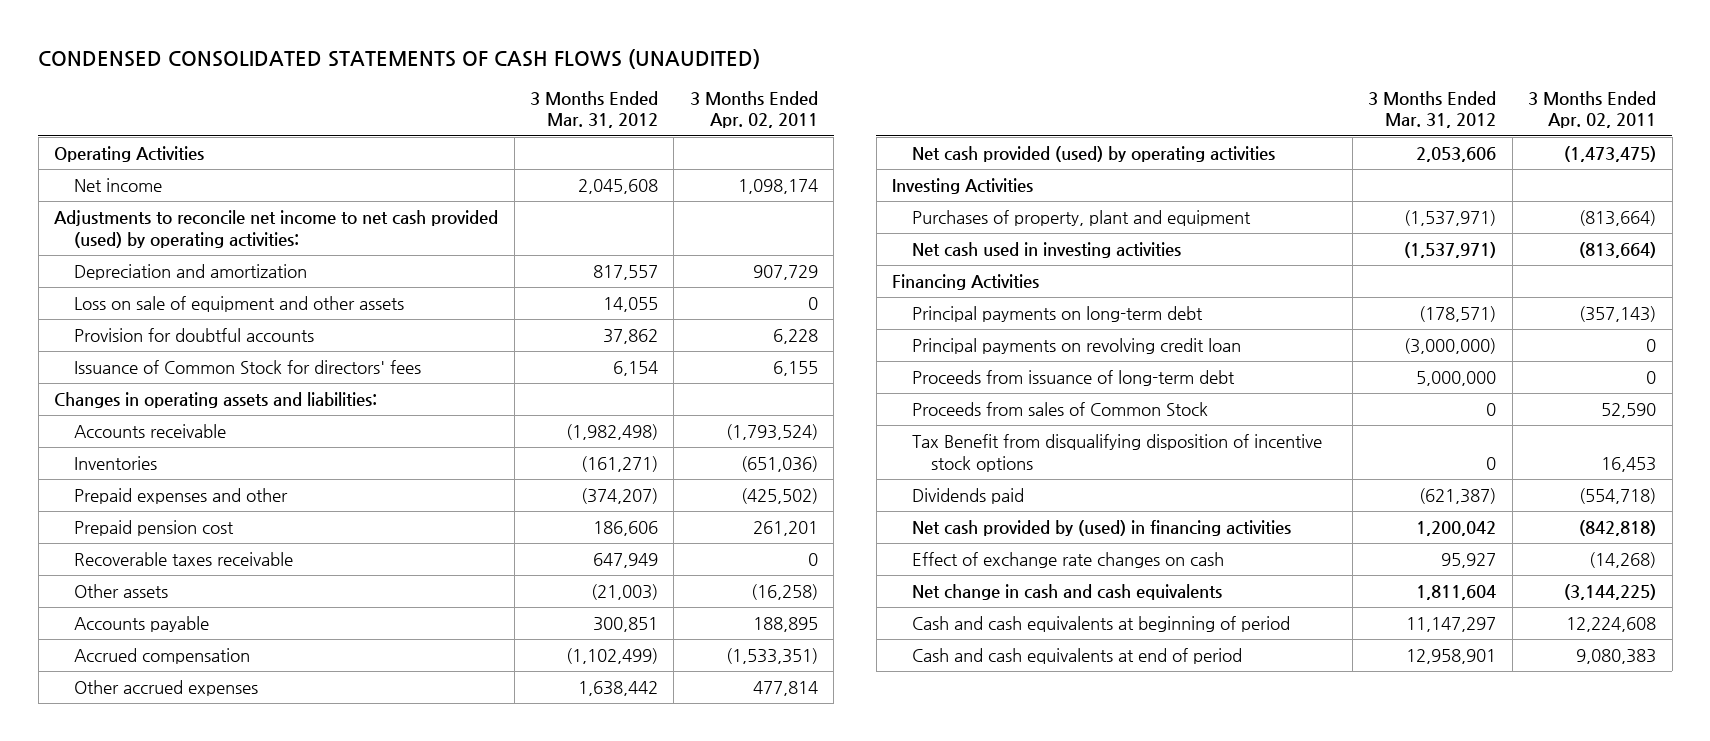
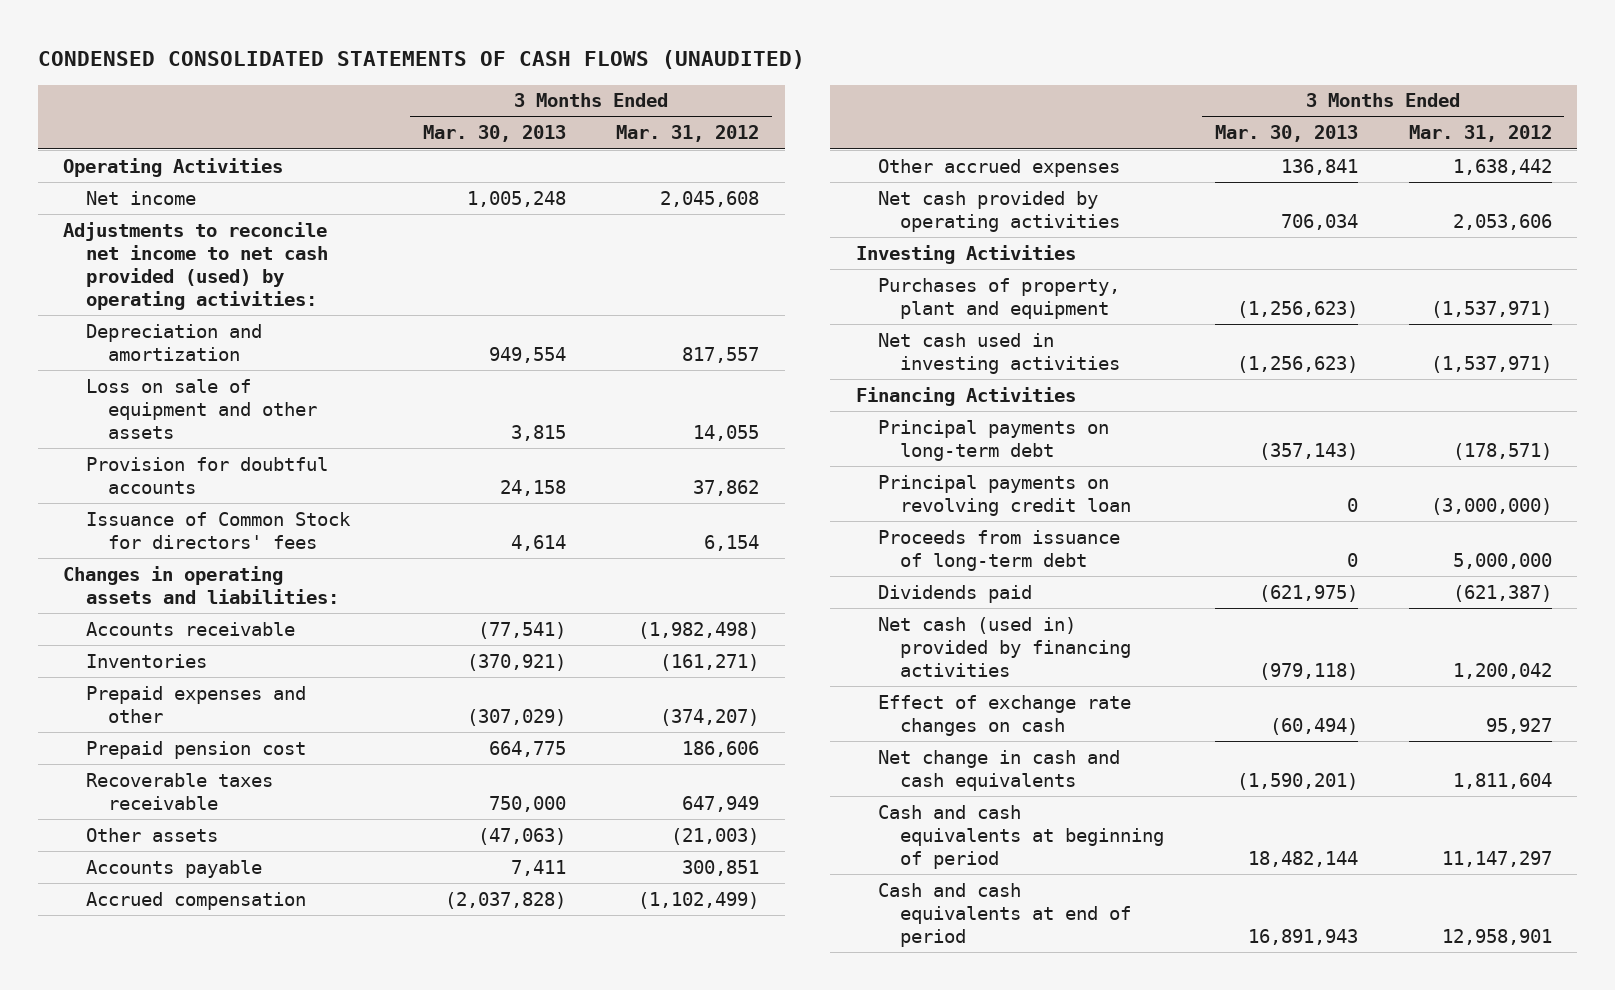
- | 3 Months Ended Mar. 31, 2012 | 3 Months Ended Apr. 02, 2011
+ | 3 Months Ended Mar. 30, 2013 | 3 Months Ended Mar. 31, 2012
- Net cash provided (used) by operating activities | 2,053,606 | (1,473,475)
+ Net cash provided by operating activities | 706,034 | 2,053,606
- Proceeds from sales of Common Stock | 0 | 52,590
- Tax Benefit from disqualifying disposition of incentive stock options | 0 | 16,453
- Net cash provided by (used) in financing activities | 1,200,042 | (842,818)
+ Net cash (used in) provided by financing activities | (979,118) | 1,200,042

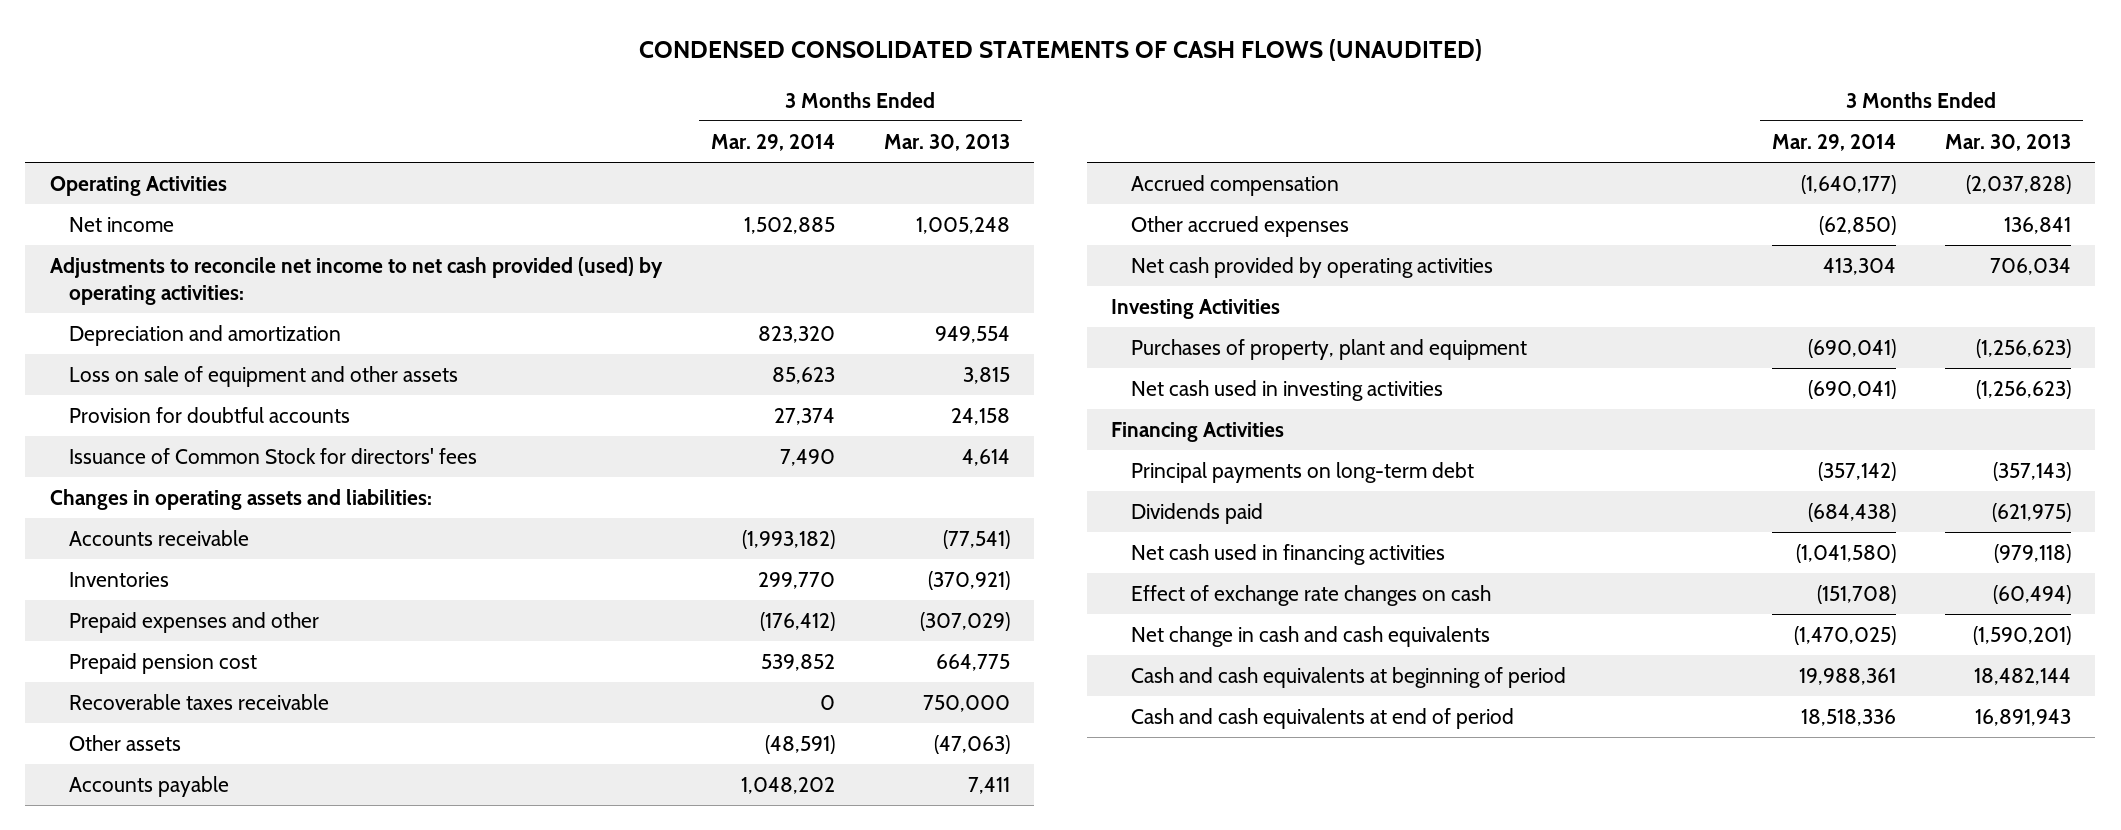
- | 3 Months Ended Mar. 30, 2013 | 3 Months Ended Mar. 31, 2012
+ | 3 Months Ended Mar. 29, 2014 | 3 Months Ended Mar. 30, 2013
- Principal payments on revolving credit loan | 0 | (3,000,000)
- Proceeds from issuance of long-term debt | 0 | 5,000,000
- Net cash (used in) provided by financing activities | (979,118) | 1,200,042
+ Net cash used in financing activities | (1,041,580) | (979,118)

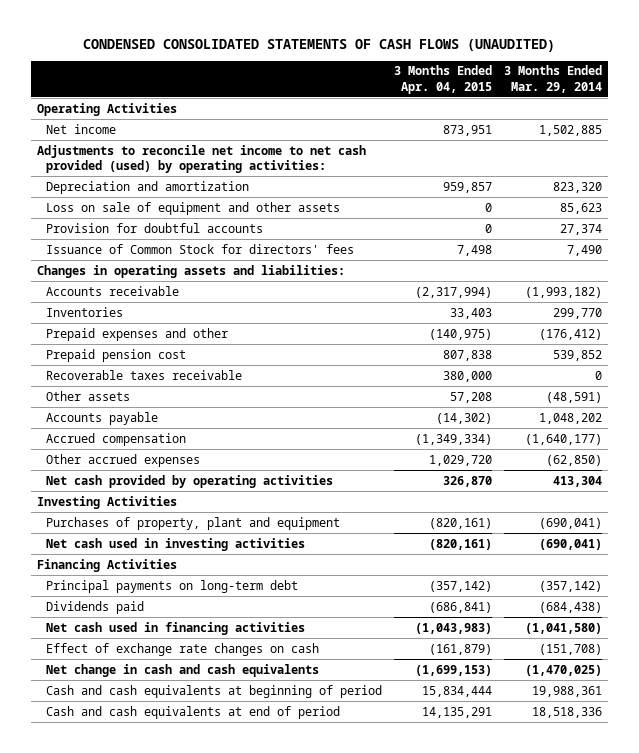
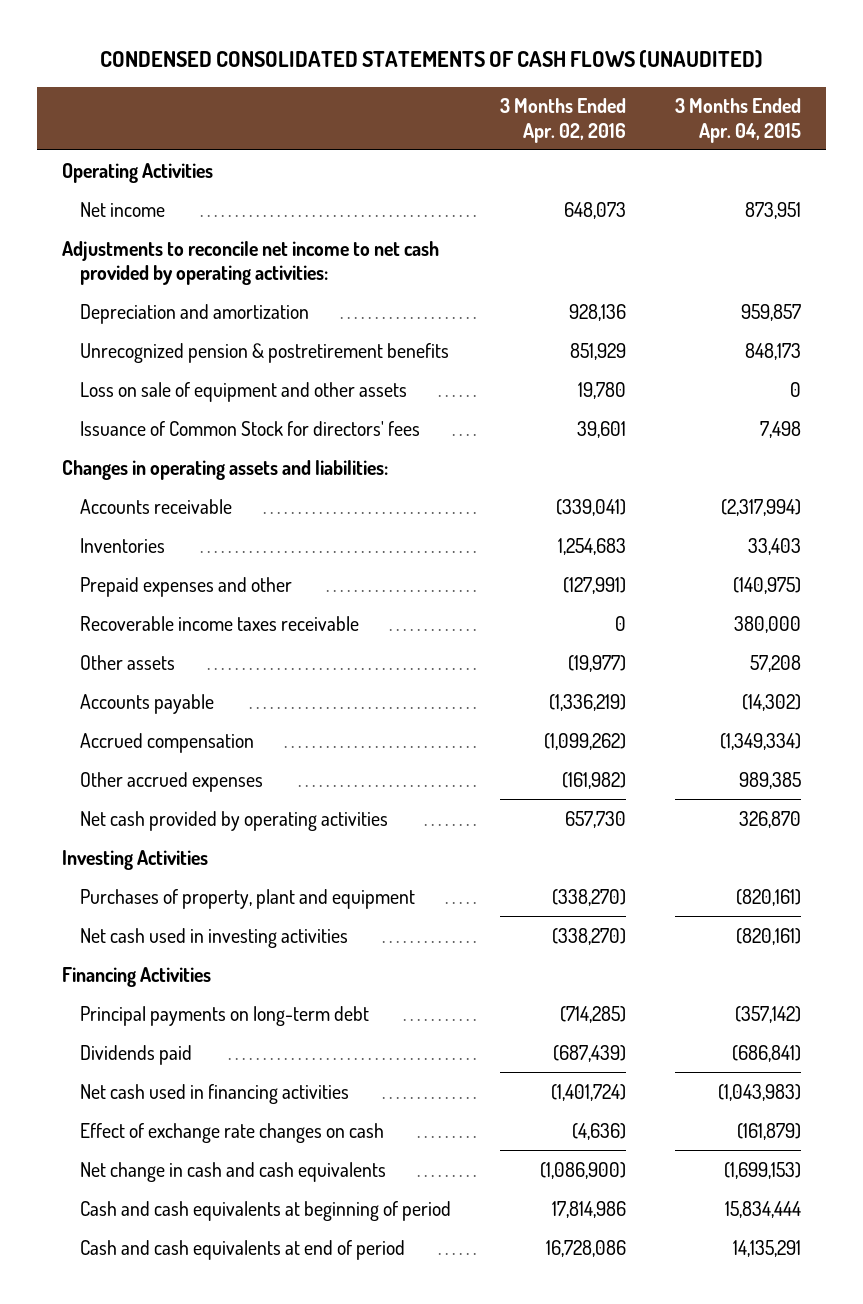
- | 3 Months Ended Apr. 04, 2015 | 3 Months Ended Mar. 29, 2014
+ | 3 Months Ended Apr. 02, 2016 | 3 Months Ended Apr. 04, 2015
- Adjustments to reconcile net income to net cash provided (used) by operating activities:
+ Adjustments to reconcile net income to net cash provided by operating activities:
+ Unrecognized pension & postretirement benefits | 851,929 | 848,173
- Provision for doubtful accounts | 0 | 27,374
- Prepaid pension cost | 807,838 | 539,852
- Recoverable taxes receivable | 380,000 | 0
+ Recoverable income taxes receivable | 0 | 380,000
- Other accrued expenses | 1,029,720 | (62,850)
+ Other accrued expenses | (161,982) | 989,385

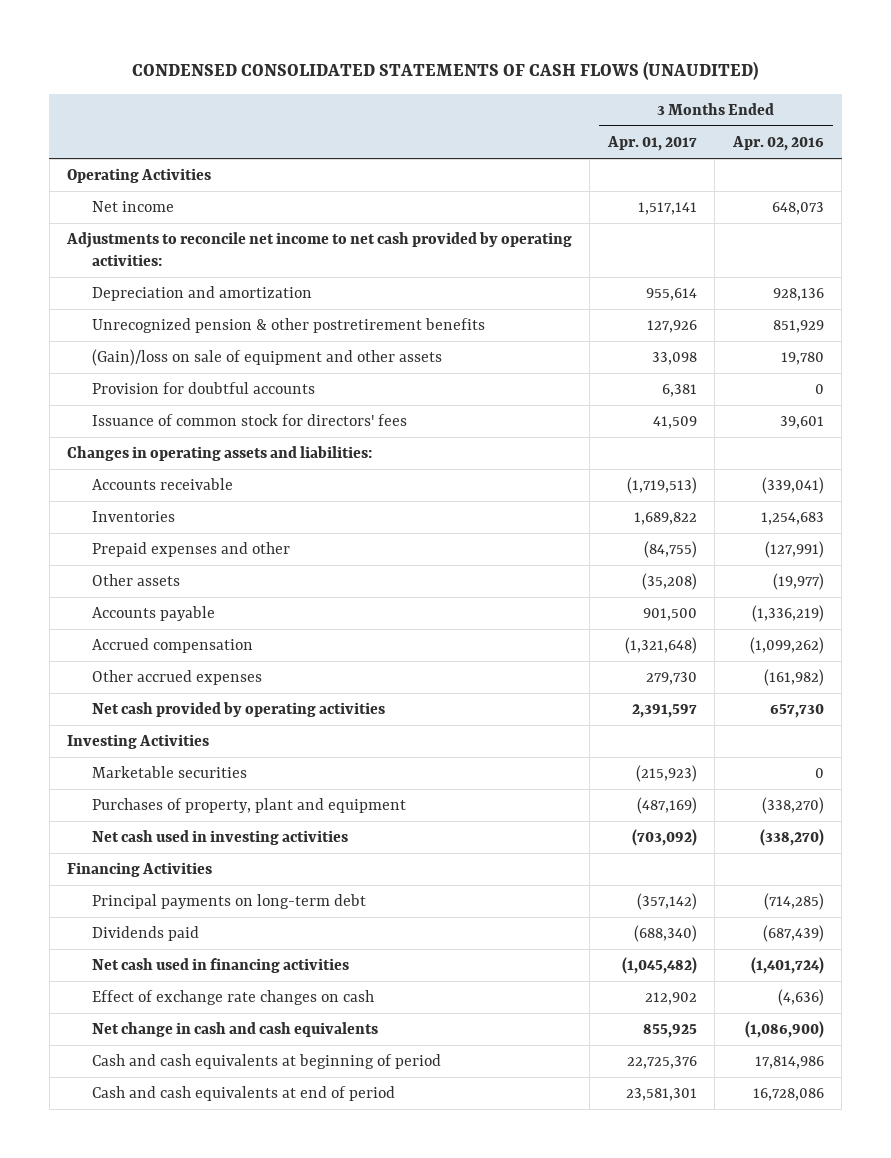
- | 3 Months Ended Apr. 02, 2016 | 3 Months Ended Apr. 04, 2015
+ | 3 Months Ended Apr. 01, 2017 | 3 Months Ended Apr. 02, 2016
- Unrecognized pension & postretirement benefits | 851,929 | 848,173
- Loss on sale of equipment and other assets | 19,780 | 0
- Issuance of Common Stock for directors' fees | 39,601 | 7,498
+ Unrecognized pension & other postretirement benefits | 127,926 | 851,929
+ (Gain)/loss on sale of equipment and other assets | 33,098 | 19,780
+ Provision for doubtful accounts | 6,381 | 0
+ Issuance of common stock for directors' fees | 41,509 | 39,601
- Recoverable income taxes receivable | 0 | 380,000
+ Marketable securities | (215,923) | 0

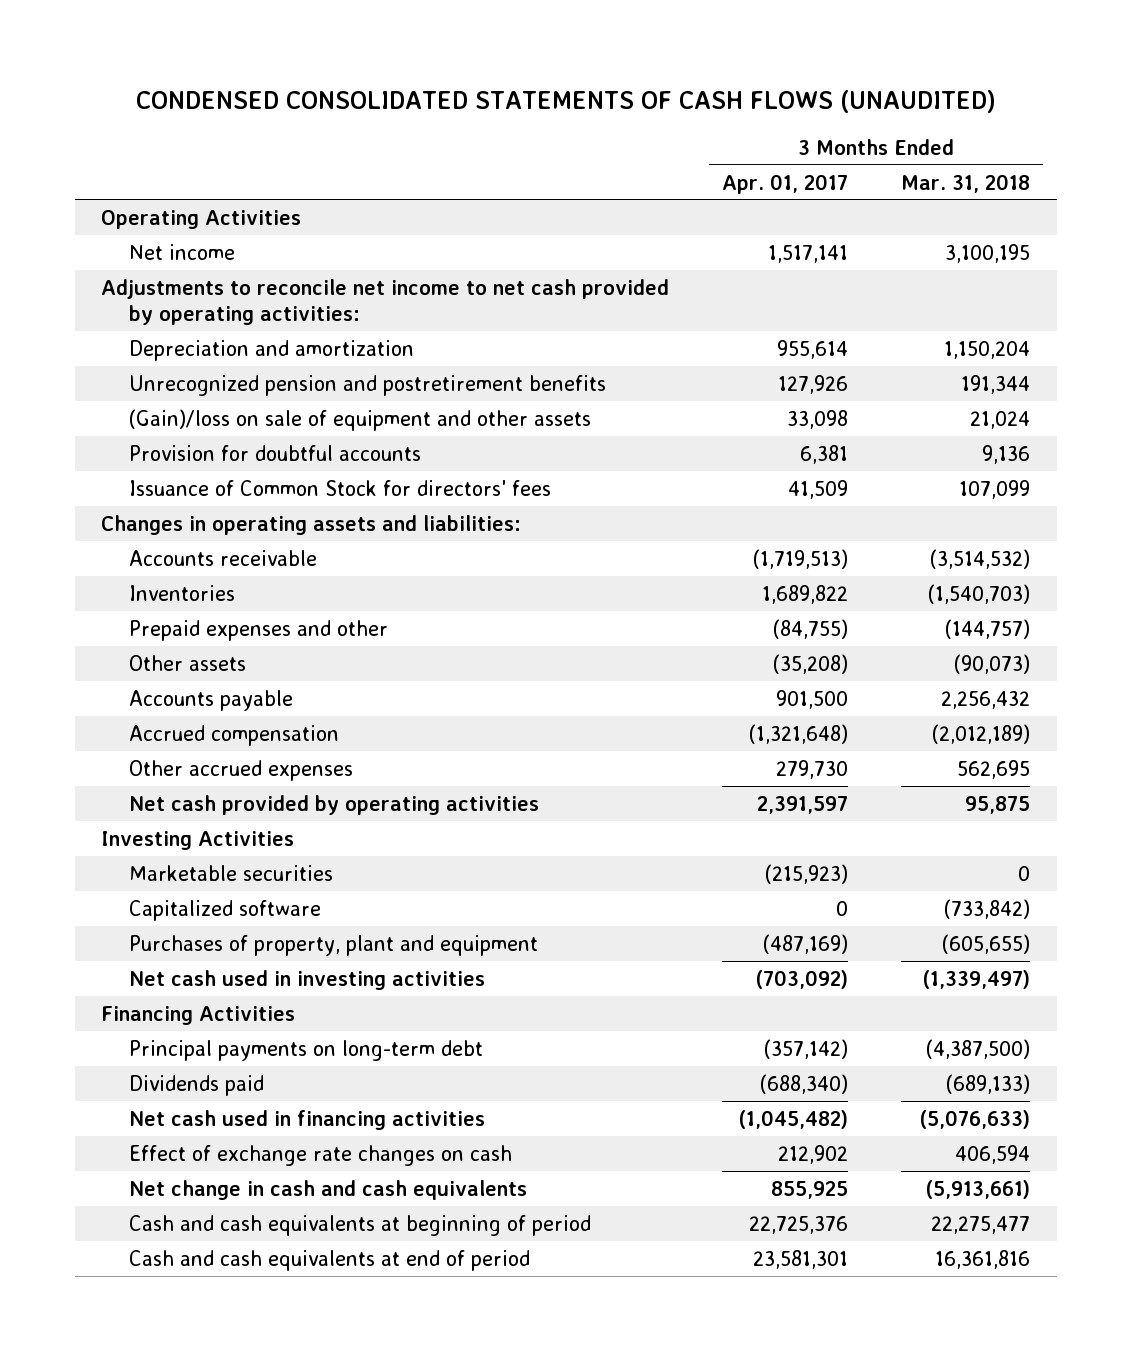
- | 3 Months Ended Apr. 01, 2017 | 3 Months Ended Apr. 02, 2016
+ | 3 Months Ended Apr. 01, 2017 | 3 Months Ended Mar. 31, 2018
- Unrecognized pension & other postretirement benefits | 127,926 | 851,929
+ Unrecognized pension and postretirement benefits | 127,926 | 191,344
- Issuance of common stock for directors' fees | 41,509 | 39,601
+ Issuance of Common Stock for directors' fees | 41,509 | 107,099
+ Capitalized software | 0 | (733,842)

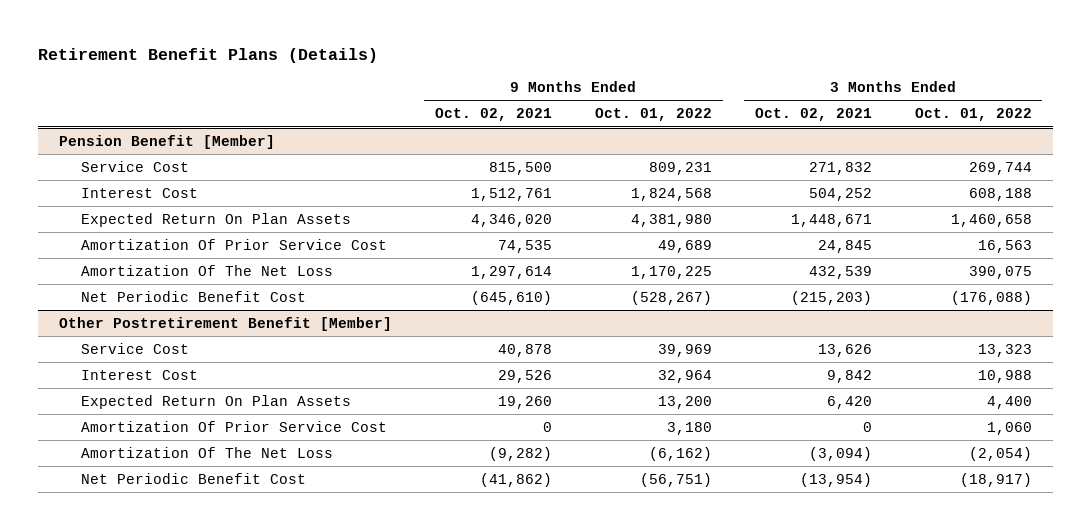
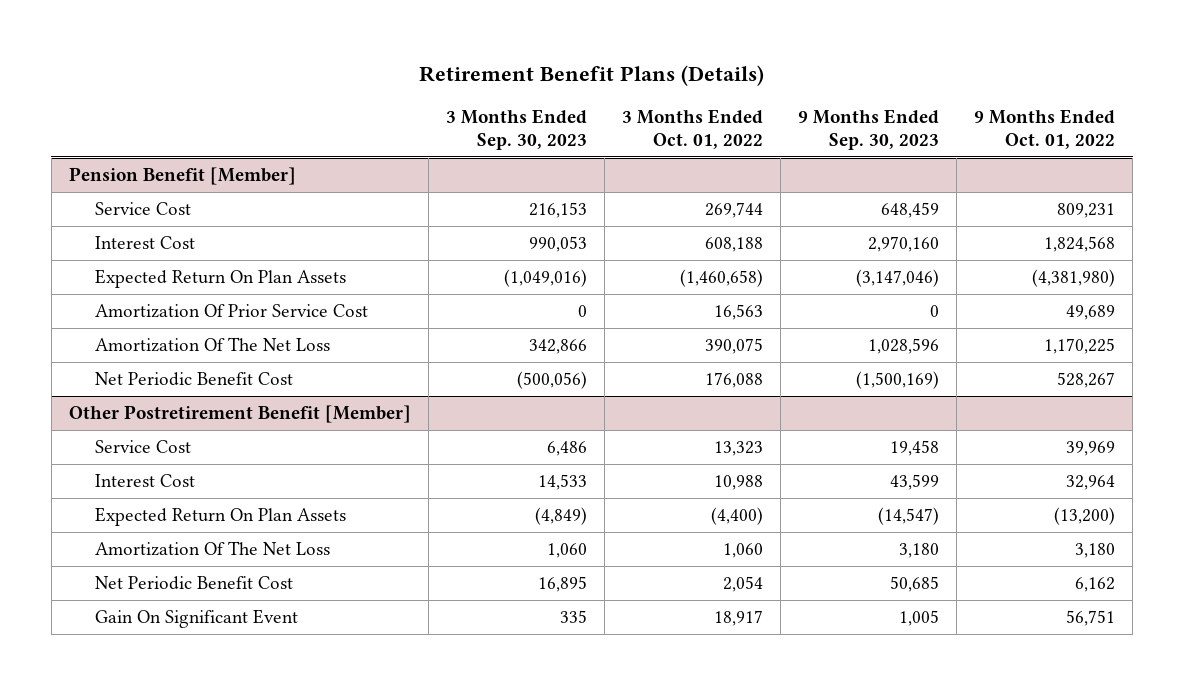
- | 9 Months Ended Oct. 02, 2021 | 9 Months Ended Oct. 01, 2022 | 3 Months Ended Oct. 02, 2021 | 3 Months Ended Oct. 01, 2022
+ | 3 Months Ended Sep. 30, 2023 | 3 Months Ended Oct. 01, 2022 | 9 Months Ended Sep. 30, 2023 | 9 Months Ended Oct. 01, 2022
@ Pension Benefit [Member]
- Expected Return On Plan Assets | 4,346,020 | 4,381,980 | 1,448,671 | 1,460,658
+ Expected Return On Plan Assets | (1,049,016) | (1,460,658) | (3,147,046) | (4,381,980)
- Net Periodic Benefit Cost | (645,610) | (528,267) | (215,203) | (176,088)
+ Net Periodic Benefit Cost | (500,056) | 176,088 | (1,500,169) | 528,267
@ Other Postretirement Benefit [Member]
- Expected Return On Plan Assets | 19,260 | 13,200 | 6,420 | 4,400
- Amortization Of Prior Service Cost | 0 | 3,180 | 0 | 1,060
- Amortization Of The Net Loss | (9,282) | (6,162) | (3,094) | (2,054)
- Net Periodic Benefit Cost | (41,862) | (56,751) | (13,954) | (18,917)
+ Expected Return On Plan Assets | (4,849) | (4,400) | (14,547) | (13,200)
+ Amortization Of The Net Loss | 1,060 | 1,060 | 3,180 | 3,180
+ Net Periodic Benefit Cost | 16,895 | 2,054 | 50,685 | 6,162
+ Gain On Significant Event | 335 | 18,917 | 1,005 | 56,751

